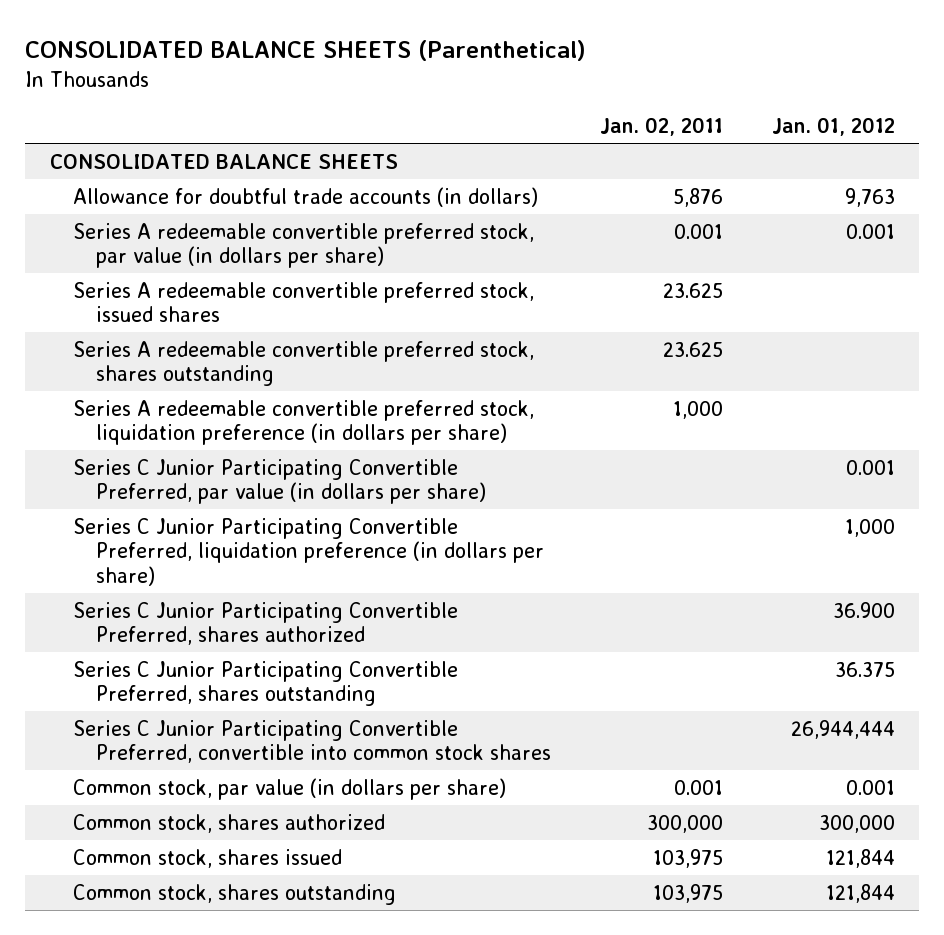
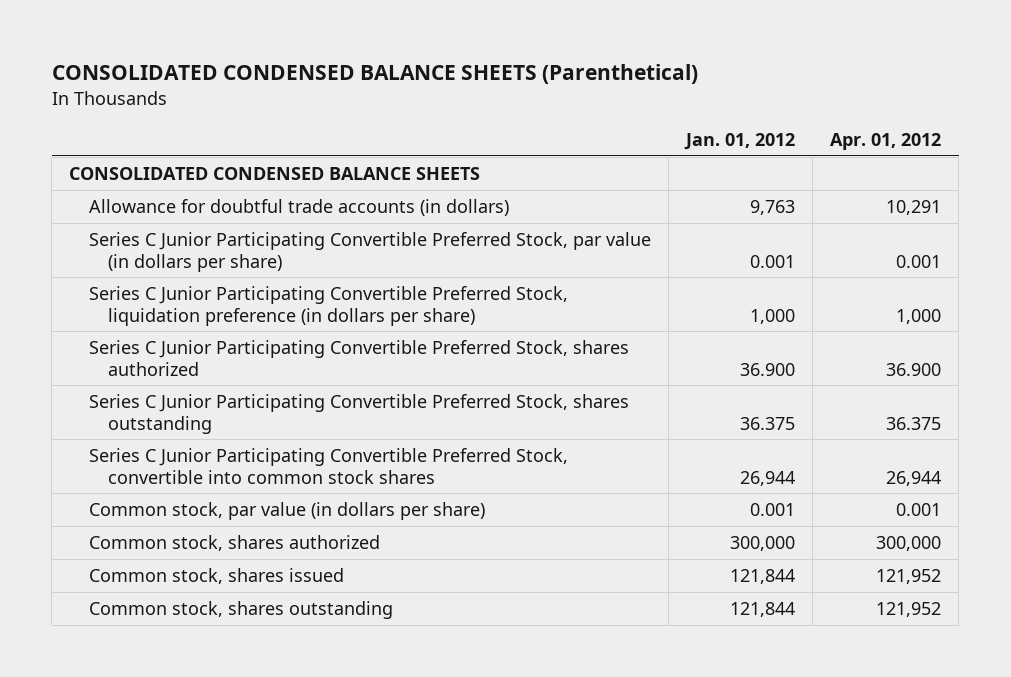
- CONSOLIDATED BALANCE SHEETS (Parenthetical)
+ CONSOLIDATED CONDENSED BALANCE SHEETS (Parenthetical)
- | Jan. 02, 2011 | Jan. 01, 2012
+ | Jan. 01, 2012 | Apr. 01, 2012
- CONSOLIDATED BALANCE SHEETS
+ CONSOLIDATED CONDENSED BALANCE SHEETS
- Series A redeemable convertible preferred stock, par value (in dollars per share) | 0.001 | 0.001
- Series A redeemable convertible preferred stock, issued shares | 23.625 |
- Series A redeemable convertible preferred stock, shares outstanding | 23.625 |
- Series A redeemable convertible preferred stock, liquidation preference (in dollars per share) | 1,000 |
- Series C Junior Participating Convertible Preferred, par value (in dollars per share) | | 0.001
- Series C Junior Participating Convertible Preferred, liquidation preference (in dollars per share) | | 1,000
- Series C Junior Participating Convertible Preferred, shares authorized | | 36.900
- Series C Junior Participating Convertible Preferred, shares outstanding | | 36.375
- Series C Junior Participating Convertible Preferred, convertible into common stock shares | | 26,944,444
+ Series C Junior Participating Convertible Preferred Stock, par value (in dollars per share) | 0.001 | 0.001
+ Series C Junior Participating Convertible Preferred Stock, liquidation preference (in dollars per share) | 1,000 | 1,000
+ Series C Junior Participating Convertible Preferred Stock, shares authorized | 36.900 | 36.900
+ Series C Junior Participating Convertible Preferred Stock, shares outstanding | 36.375 | 36.375
+ Series C Junior Participating Convertible Preferred Stock, convertible into common stock shares | 26,944 | 26,944

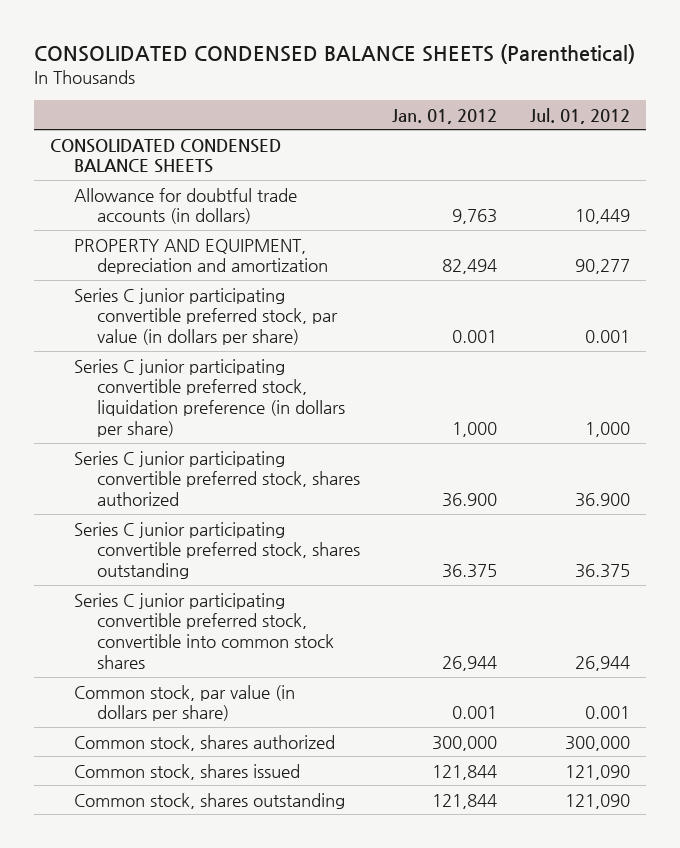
- | Jan. 01, 2012 | Apr. 01, 2012
+ | Jan. 01, 2012 | Jul. 01, 2012
- Series C Junior Participating Convertible Preferred Stock, par value (in dollars per share) | 0.001 | 0.001
- Series C Junior Participating Convertible Preferred Stock, liquidation preference (in dollars per share) | 1,000 | 1,000
- Series C Junior Participating Convertible Preferred Stock, shares authorized | 36.900 | 36.900
- Series C Junior Participating Convertible Preferred Stock, shares outstanding | 36.375 | 36.375
- Series C Junior Participating Convertible Preferred Stock, convertible into common stock shares | 26,944 | 26,944
+ PROPERTY AND EQUIPMENT, depreciation and amortization | 82,494 | 90,277
+ Series C junior participating convertible preferred stock, par value (in dollars per share) | 0.001 | 0.001
+ Series C junior participating convertible preferred stock, liquidation preference (in dollars per share) | 1,000 | 1,000
+ Series C junior participating convertible preferred stock, shares authorized | 36.900 | 36.900
+ Series C junior participating convertible preferred stock, shares outstanding | 36.375 | 36.375
+ Series C junior participating convertible preferred stock, convertible into common stock shares | 26,944 | 26,944

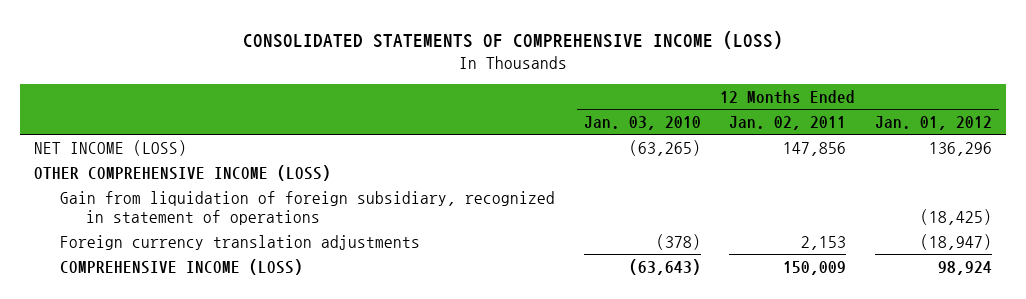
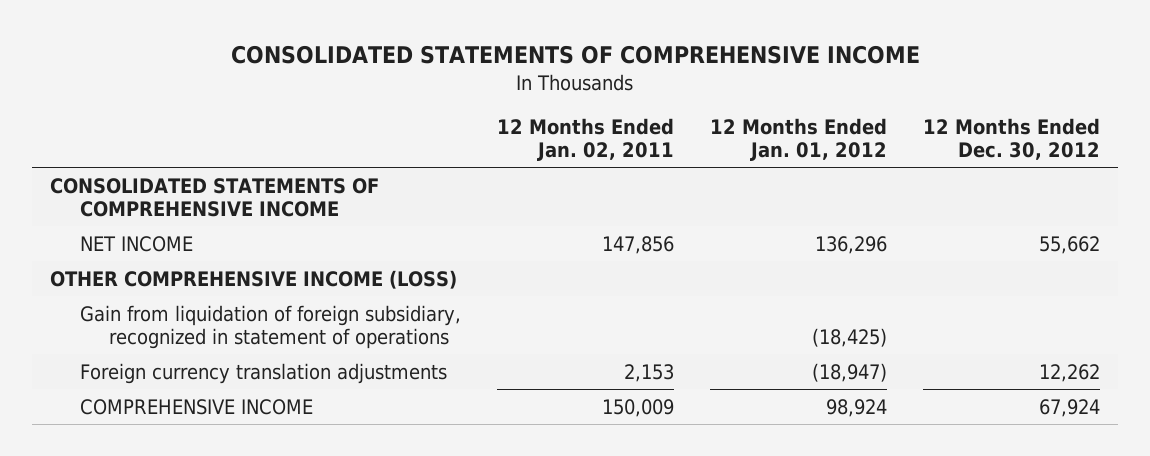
- CONSOLIDATED STATEMENTS OF COMPREHENSIVE INCOME (LOSS)
+ CONSOLIDATED STATEMENTS OF COMPREHENSIVE INCOME
- | 12 Months Ended Jan. 03, 2010 | 12 Months Ended Jan. 02, 2011 | 12 Months Ended Jan. 01, 2012
+ | 12 Months Ended Jan. 02, 2011 | 12 Months Ended Jan. 01, 2012 | 12 Months Ended Dec. 30, 2012
- NET INCOME (LOSS) | (63,265) | 147,856 | 136,296
+ CONSOLIDATED STATEMENTS OF COMPREHENSIVE INCOME
+ NET INCOME | 147,856 | 136,296 | 55,662
- COMPREHENSIVE INCOME (LOSS) | (63,643) | 150,009 | 98,924
+ COMPREHENSIVE INCOME | 150,009 | 98,924 | 67,924

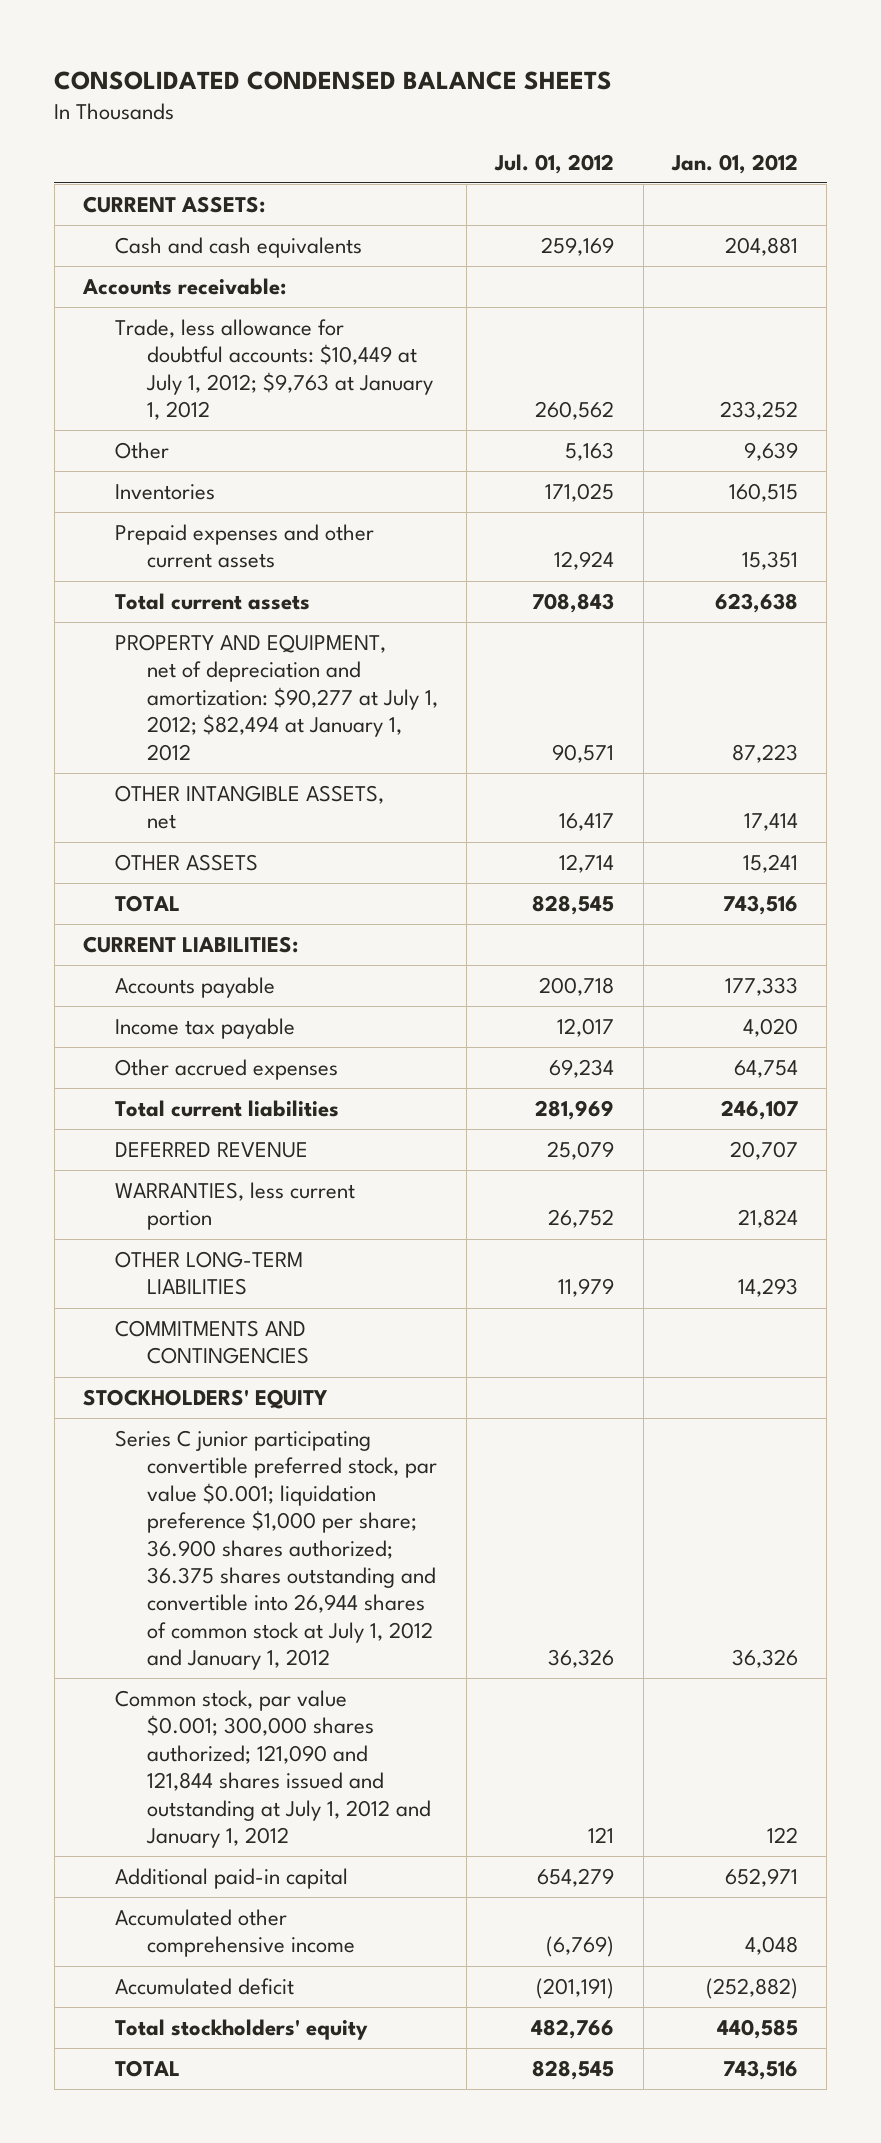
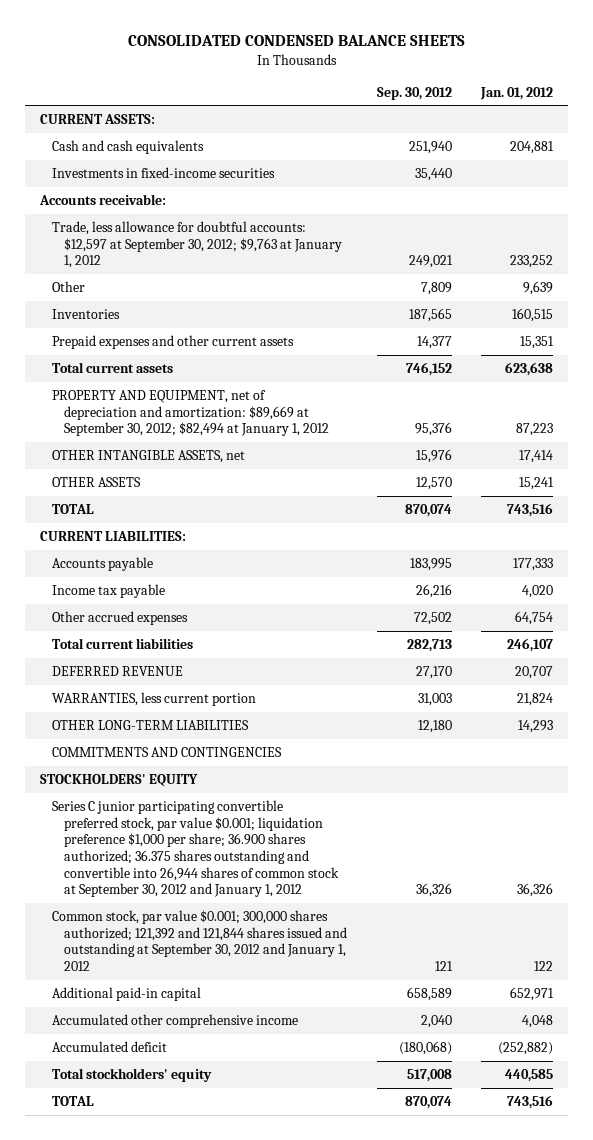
- | Jul. 01, 2012 | Jan. 01, 2012
+ | Sep. 30, 2012 | Jan. 01, 2012
+ Investments in fixed-income securities | 35,440 |
- Trade, less allowance for doubtful accounts: $10,449 at July 1, 2012; $9,763 at January 1, 2012 | 260,562 | 233,252
+ Trade, less allowance for doubtful accounts: $12,597 at September 30, 2012; $9,763 at January 1, 2012 | 249,021 | 233,252
- PROPERTY AND EQUIPMENT, net of depreciation and amortization: $90,277 at July 1, 2012; $82,494 at January 1, 2012 | 90,571 | 87,223
+ PROPERTY AND EQUIPMENT, net of depreciation and amortization: $89,669 at September 30, 2012; $82,494 at January 1, 2012 | 95,376 | 87,223
- Series C junior participating convertible preferred stock, par value $0.001; liquidation preference $1,000 per share; 36.900 shares authorized; 36.375 shares outstanding and convertible into 26,944 shares of common stock at July 1, 2012 and January 1, 2012 | 36,326 | 36,326
- Common stock, par value $0.001; 300,000 shares authorized; 121,090 and 121,844 shares issued and outstanding at July 1, 2012 and January 1, 2012 | 121 | 122
+ Series C junior participating convertible preferred stock, par value $0.001; liquidation preference $1,000 per share; 36.900 shares authorized; 36.375 shares outstanding and convertible into 26,944 shares of common stock at September 30, 2012 and January 1, 2012 | 36,326 | 36,326
+ Common stock, par value $0.001; 300,000 shares authorized; 121,392 and 121,844 shares issued and outstanding at September 30, 2012 and January 1, 2012 | 121 | 122

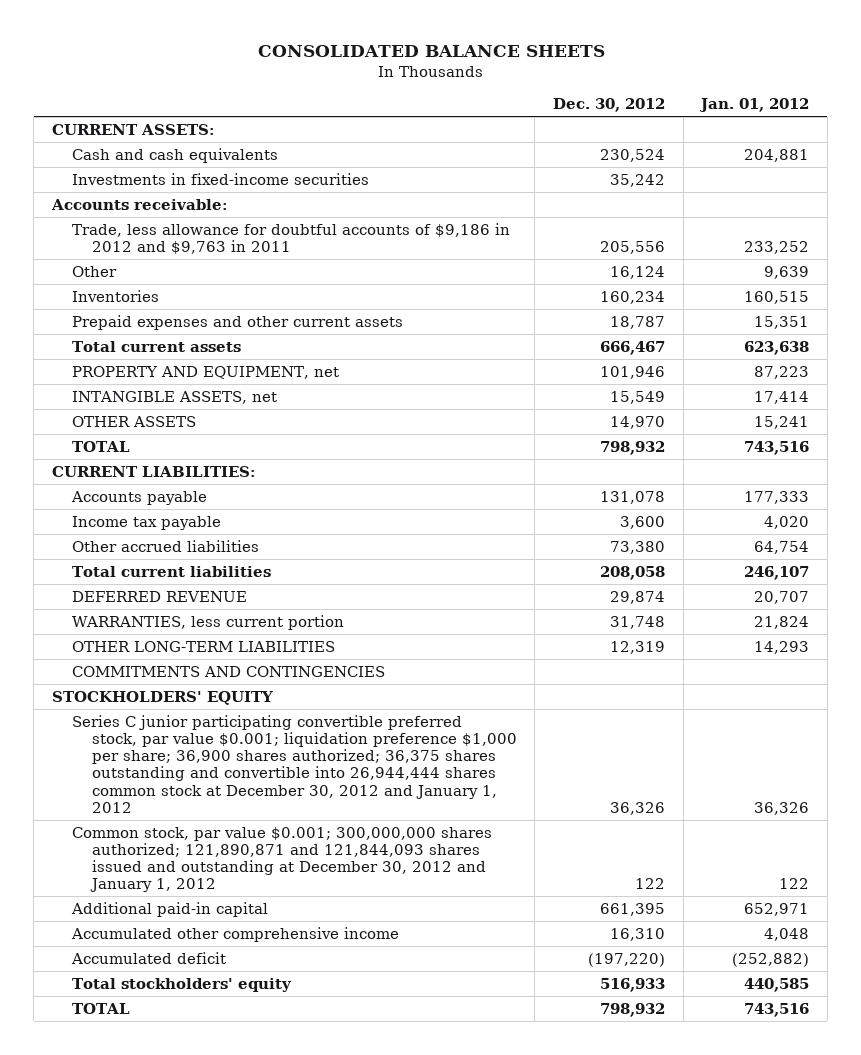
- CONSOLIDATED CONDENSED BALANCE SHEETS
+ CONSOLIDATED BALANCE SHEETS
- | Sep. 30, 2012 | Jan. 01, 2012
+ | Dec. 30, 2012 | Jan. 01, 2012
- Trade, less allowance for doubtful accounts: $12,597 at September 30, 2012; $9,763 at January 1, 2012 | 249,021 | 233,252
+ Trade, less allowance for doubtful accounts of $9,186 in 2012 and $9,763 in 2011 | 205,556 | 233,252
- PROPERTY AND EQUIPMENT, net of depreciation and amortization: $89,669 at September 30, 2012; $82,494 at January 1, 2012 | 95,376 | 87,223
- OTHER INTANGIBLE ASSETS, net | 15,976 | 17,414
+ PROPERTY AND EQUIPMENT, net | 101,946 | 87,223
+ INTANGIBLE ASSETS, net | 15,549 | 17,414
- Other accrued expenses | 72,502 | 64,754
+ Other accrued liabilities | 73,380 | 64,754
- Series C junior participating convertible preferred stock, par value $0.001; liquidation preference $1,000 per share; 36.900 shares authorized; 36.375 shares outstanding and convertible into 26,944 shares of common stock at September 30, 2012 and January 1, 2012 | 36,326 | 36,326
- Common stock, par value $0.001; 300,000 shares authorized; 121,392 and 121,844 shares issued and outstanding at September 30, 2012 and January 1, 2012 | 121 | 122
+ Series C junior participating convertible preferred stock, par value $0.001; liquidation preference $1,000 per share; 36,900 shares authorized; 36,375 shares outstanding and convertible into 26,944,444 shares common stock at December 30, 2012 and January 1, 2012 | 36,326 | 36,326
+ Common stock, par value $0.001; 300,000,000 shares authorized; 121,890,871 and 121,844,093 shares issued and outstanding at December 30, 2012 and January 1, 2012 | 122 | 122

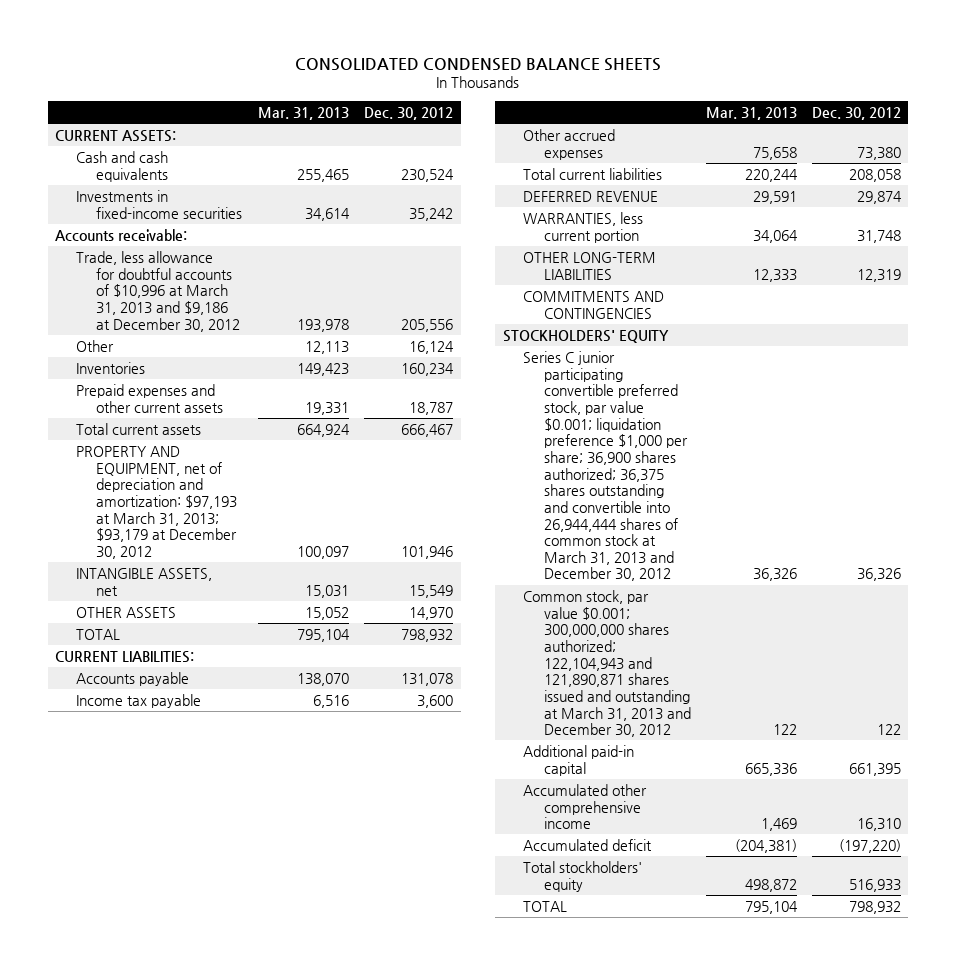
- CONSOLIDATED BALANCE SHEETS
+ CONSOLIDATED CONDENSED BALANCE SHEETS
- | Dec. 30, 2012 | Jan. 01, 2012
+ | Mar. 31, 2013 | Dec. 30, 2012
- Trade, less allowance for doubtful accounts of $9,186 in 2012 and $9,763 in 2011 | 205,556 | 233,252
+ Trade, less allowance for doubtful accounts of $10,996 at March 31, 2013 and $9,186 at December 30, 2012 | 193,978 | 205,556
- PROPERTY AND EQUIPMENT, net | 101,946 | 87,223
+ PROPERTY AND EQUIPMENT, net of depreciation and amortization: $97,193 at March 31, 2013; $93,179 at December 30, 2012 | 100,097 | 101,946
- Other accrued liabilities | 73,380 | 64,754
+ Other accrued expenses | 75,658 | 73,380
- Series C junior participating convertible preferred stock, par value $0.001; liquidation preference $1,000 per share; 36,900 shares authorized; 36,375 shares outstanding and convertible into 26,944,444 shares common stock at December 30, 2012 and January 1, 2012 | 36,326 | 36,326
- Common stock, par value $0.001; 300,000,000 shares authorized; 121,890,871 and 121,844,093 shares issued and outstanding at December 30, 2012 and January 1, 2012 | 122 | 122
+ Series C junior participating convertible preferred stock, par value $0.001; liquidation preference $1,000 per share; 36,900 shares authorized; 36,375 shares outstanding and convertible into 26,944,444 shares of common stock at March 31, 2013 and December 30, 2012 | 36,326 | 36,326
+ Common stock, par value $0.001; 300,000,000 shares authorized; 122,104,943 and 121,890,871 shares issued and outstanding at March 31, 2013 and December 30, 2012 | 122 | 122

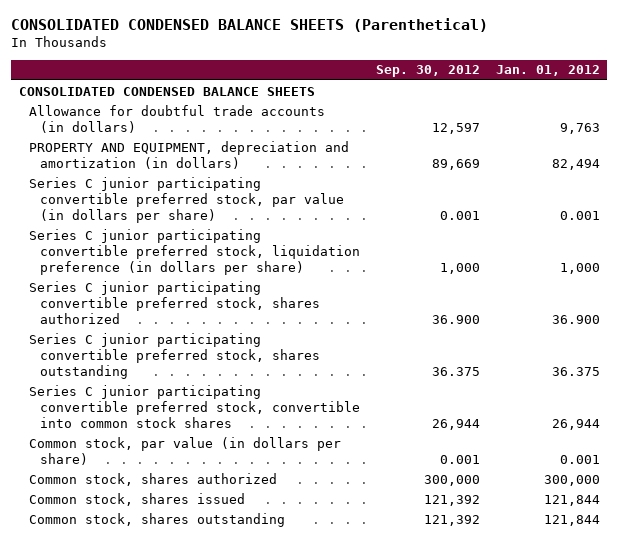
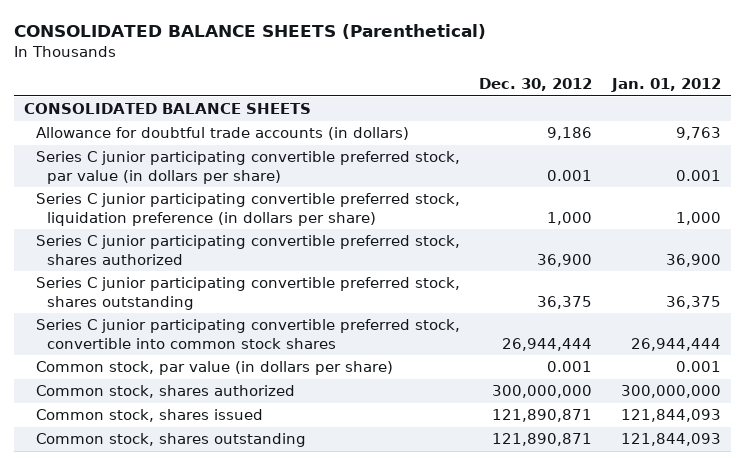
- CONSOLIDATED CONDENSED BALANCE SHEETS (Parenthetical)
+ CONSOLIDATED BALANCE SHEETS (Parenthetical)
- | Sep. 30, 2012 | Jan. 01, 2012
+ | Dec. 30, 2012 | Jan. 01, 2012
- CONSOLIDATED CONDENSED BALANCE SHEETS
+ CONSOLIDATED BALANCE SHEETS
- PROPERTY AND EQUIPMENT, depreciation and amortization (in dollars) | 89,669 | 82,494
- Series C junior participating convertible preferred stock, shares authorized | 36.900 | 36.900
- Series C junior participating convertible preferred stock, shares outstanding | 36.375 | 36.375
- Series C junior participating convertible preferred stock, convertible into common stock shares | 26,944 | 26,944
+ Series C junior participating convertible preferred stock, shares authorized | 36,900 | 36,900
+ Series C junior participating convertible preferred stock, shares outstanding | 36,375 | 36,375
+ Series C junior participating convertible preferred stock, convertible into common stock shares | 26,944,444 | 26,944,444
- Common stock, shares authorized | 300,000 | 300,000
- Common stock, shares issued | 121,392 | 121,844
- Common stock, shares outstanding | 121,392 | 121,844
+ Common stock, shares authorized | 300,000,000 | 300,000,000
+ Common stock, shares issued | 121,890,871 | 121,844,093
+ Common stock, shares outstanding | 121,890,871 | 121,844,093

